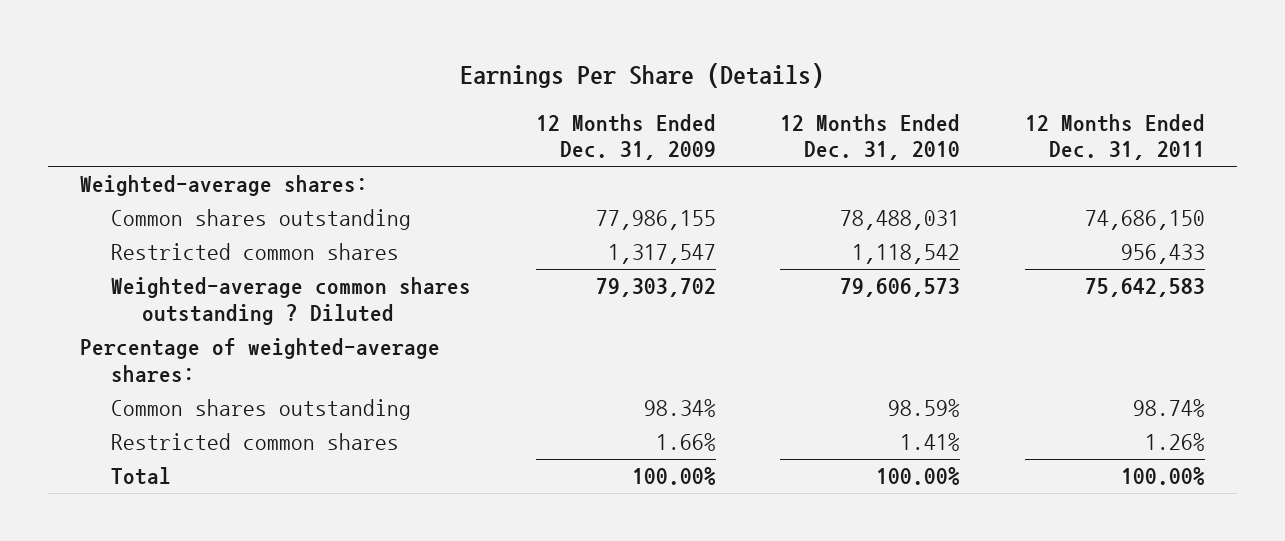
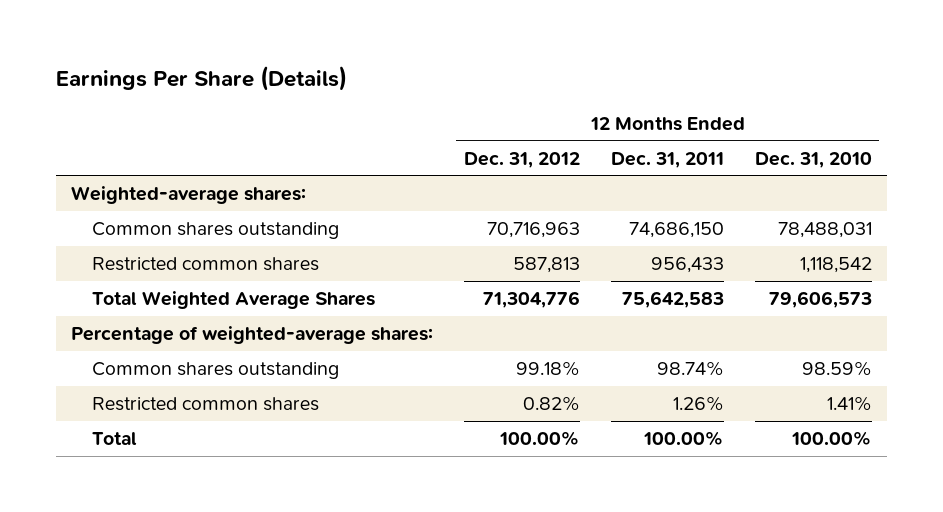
- | 12 Months Ended Dec. 31, 2009 | 12 Months Ended Dec. 31, 2010 | 12 Months Ended Dec. 31, 2011
+ | 12 Months Ended Dec. 31, 2012 | 12 Months Ended Dec. 31, 2011 | 12 Months Ended Dec. 31, 2010
- Weighted-average common shares outstanding ? Diluted | 79,303,702 | 79,606,573 | 75,642,583
+ Total Weighted Average Shares | 71,304,776 | 75,642,583 | 79,606,573

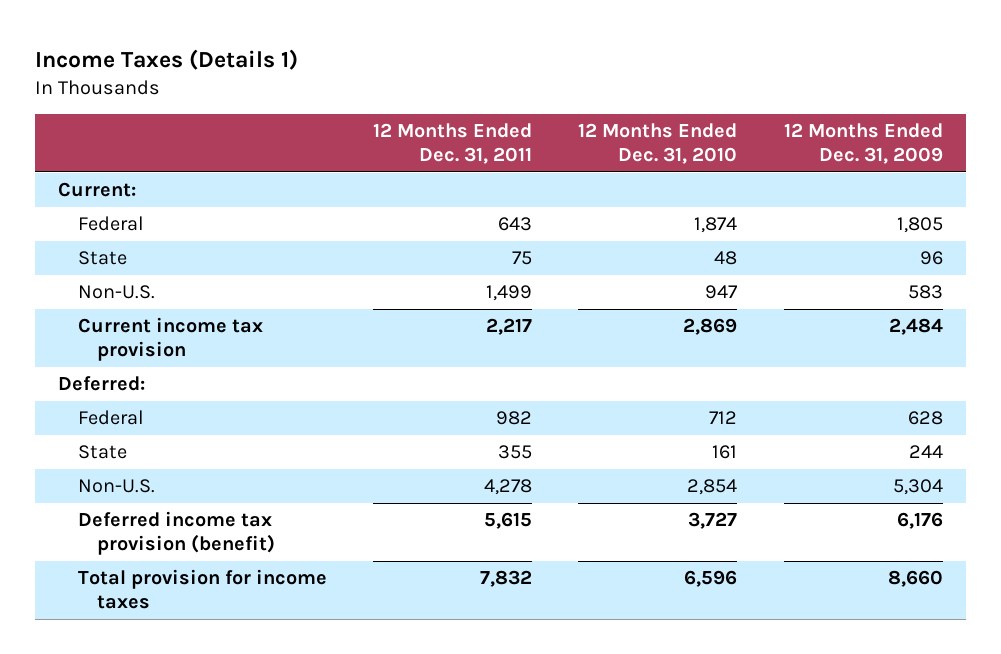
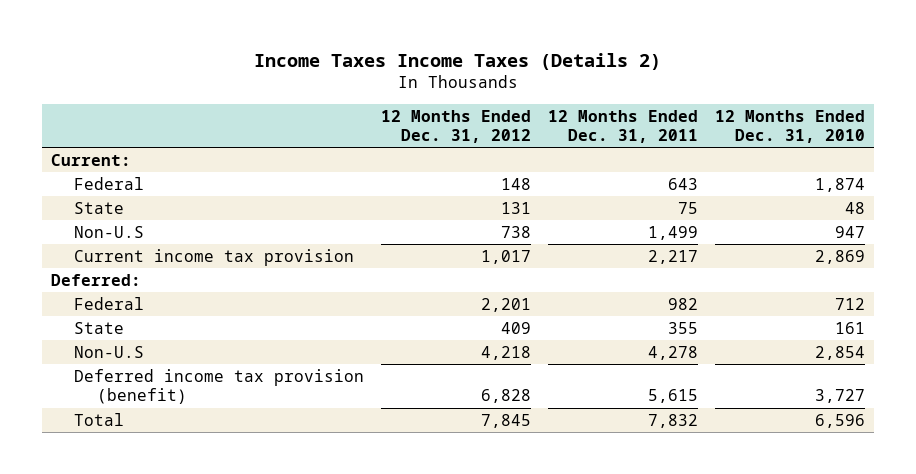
- Income Taxes (Details 1)
+ Income Taxes Income Taxes (Details 2)
- | 12 Months Ended Dec. 31, 2011 | 12 Months Ended Dec. 31, 2010 | 12 Months Ended Dec. 31, 2009
+ | 12 Months Ended Dec. 31, 2012 | 12 Months Ended Dec. 31, 2011 | 12 Months Ended Dec. 31, 2010
- Non-U.S. | 1,499 | 947 | 583
+ Non-U.S | 738 | 1,499 | 947
- Non-U.S. | 4,278 | 2,854 | 5,304
+ Non-U.S | 4,218 | 4,278 | 2,854
- Total provision for income taxes | 7,832 | 6,596 | 8,660
+ Total | 7,845 | 7,832 | 6,596

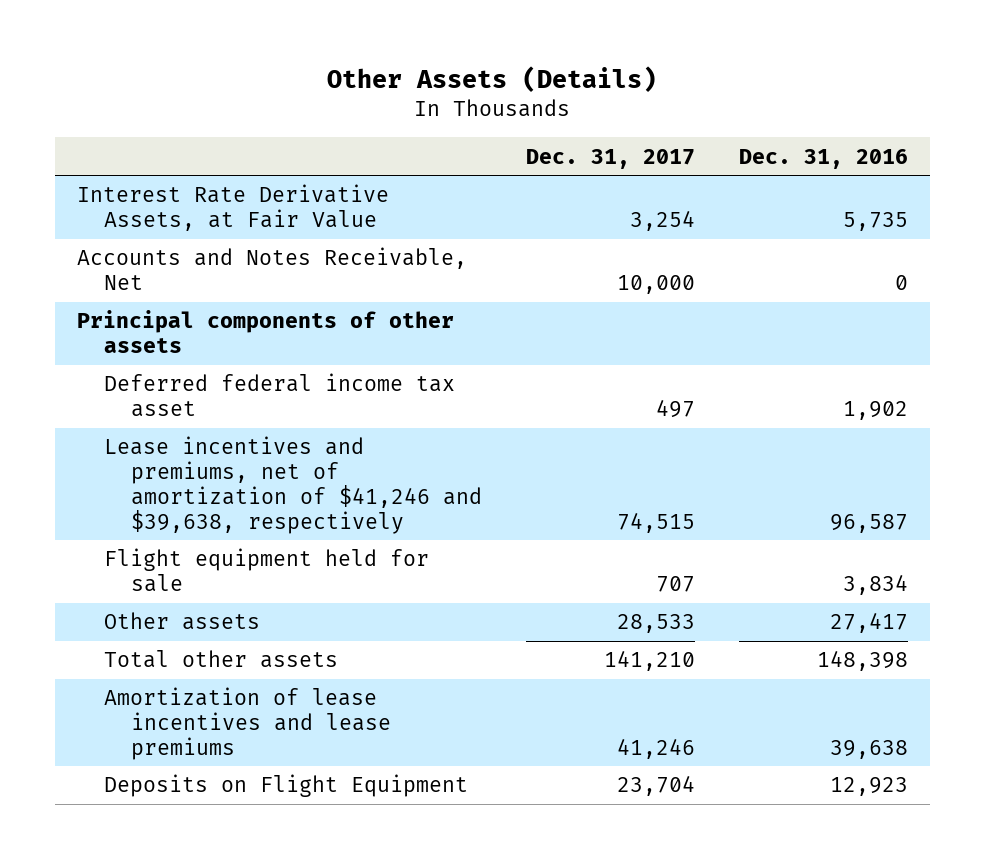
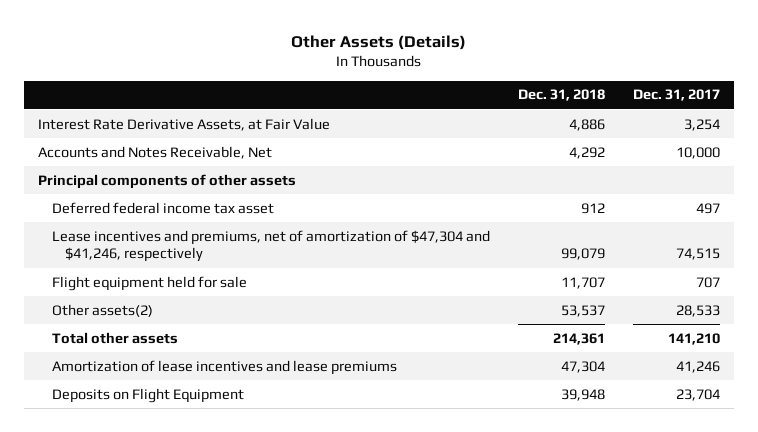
- | Dec. 31, 2017 | Dec. 31, 2016
+ | Dec. 31, 2018 | Dec. 31, 2017
- Lease incentives and premiums, net of amortization of $41,246 and $39,638, respectively | 74,515 | 96,587
+ Lease incentives and premiums, net of amortization of $47,304 and $41,246, respectively | 99,079 | 74,515
- Other assets | 28,533 | 27,417
+ Other assets(2) | 53,537 | 28,533

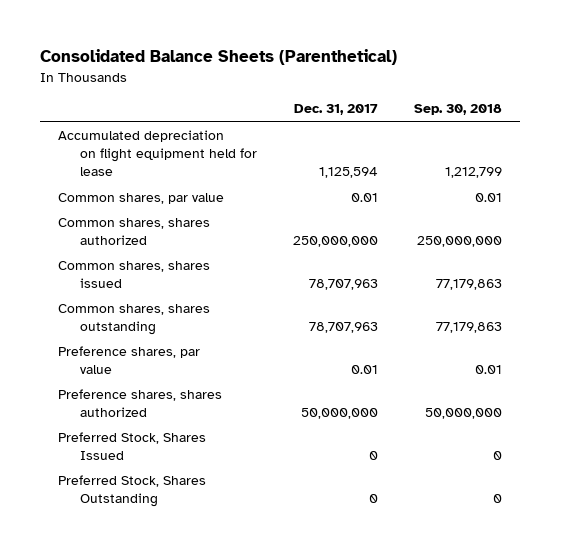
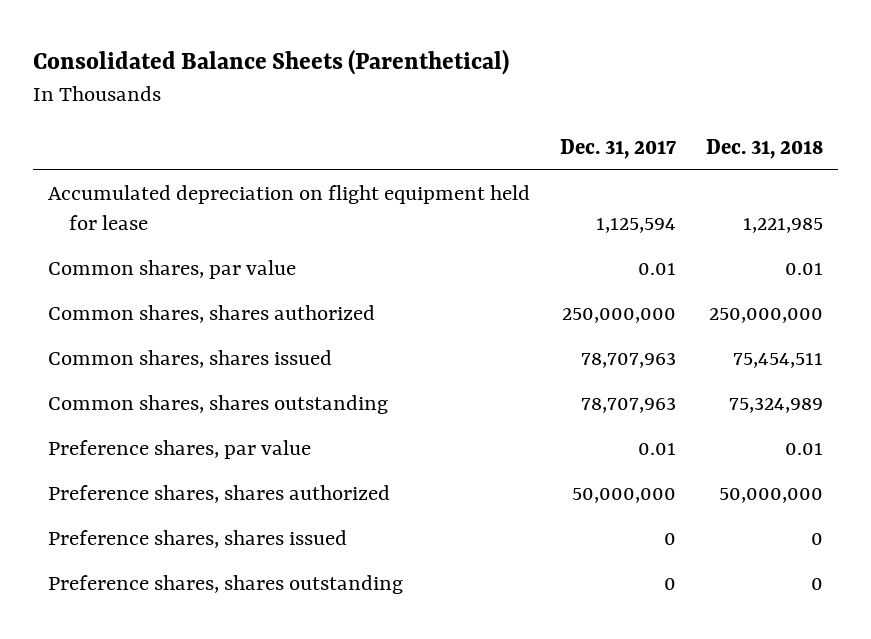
- | Dec. 31, 2017 | Sep. 30, 2018
+ | Dec. 31, 2017 | Dec. 31, 2018
- Preferred Stock, Shares Issued | 0 | 0
- Preferred Stock, Shares Outstanding | 0 | 0
+ Preference shares, shares issued | 0 | 0
+ Preference shares, shares outstanding | 0 | 0

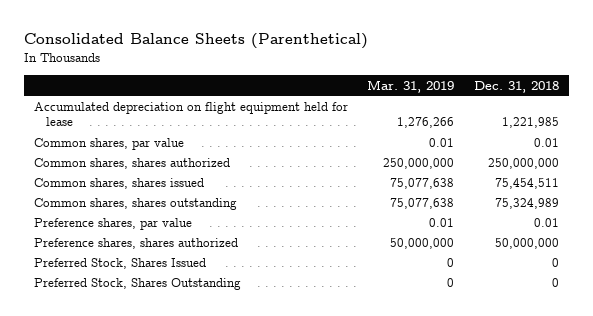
- | Dec. 31, 2017 | Dec. 31, 2018
+ | Mar. 31, 2019 | Dec. 31, 2018
- Preference shares, shares issued | 0 | 0
- Preference shares, shares outstanding | 0 | 0
+ Preferred Stock, Shares Issued | 0 | 0
+ Preferred Stock, Shares Outstanding | 0 | 0

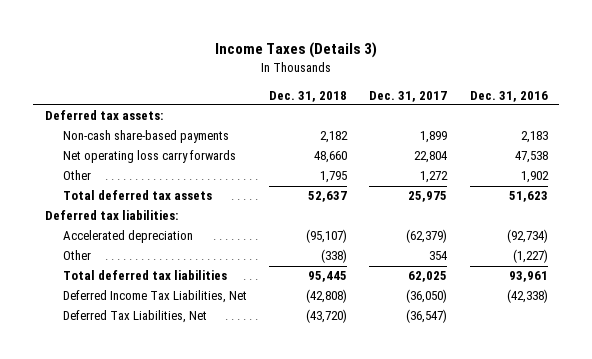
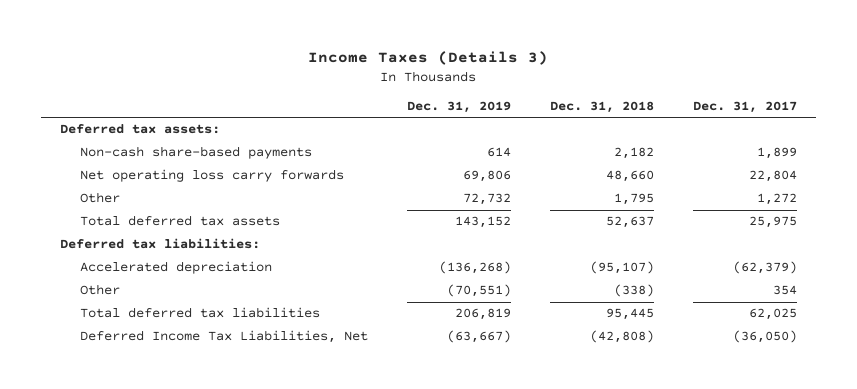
- | Dec. 31, 2018 | Dec. 31, 2017 | Dec. 31, 2016
+ | Dec. 31, 2019 | Dec. 31, 2018 | Dec. 31, 2017
- Deferred Tax Liabilities, Net | (43,720) | (36,547) |

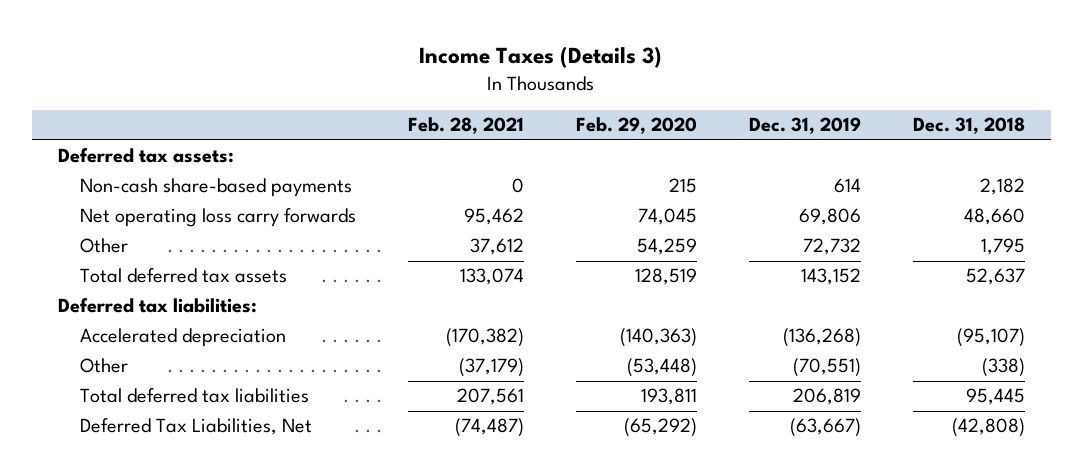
- | Dec. 31, 2019 | Dec. 31, 2018 | Dec. 31, 2017
+ | Feb. 28, 2021 | Feb. 29, 2020 | Dec. 31, 2019 | Dec. 31, 2018
- Deferred Income Tax Liabilities, Net | (63,667) | (42,808) | (36,050)
+ Deferred Tax Liabilities, Net | (74,487) | (65,292) | (63,667) | (42,808)

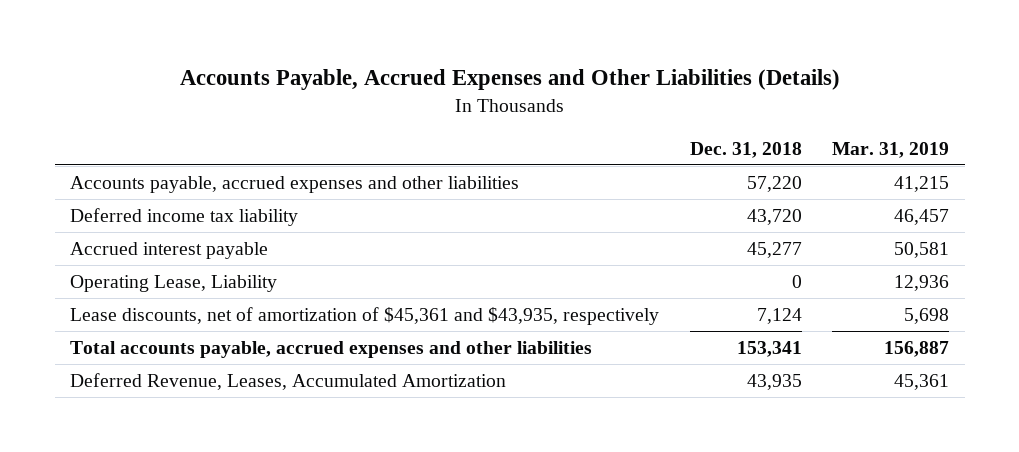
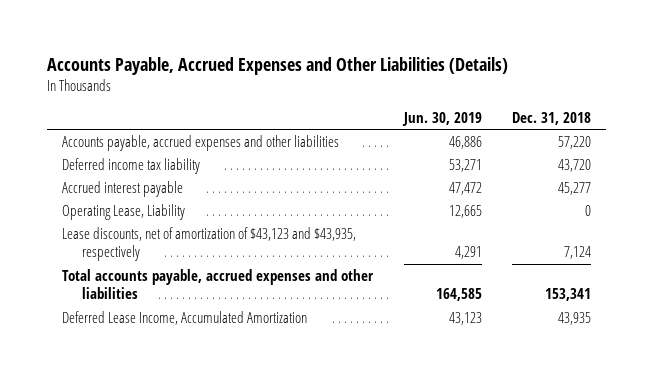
- | Dec. 31, 2018 | Mar. 31, 2019
+ | Jun. 30, 2019 | Dec. 31, 2018
- Lease discounts, net of amortization of $45,361 and $43,935, respectively | 7,124 | 5,698
+ Lease discounts, net of amortization of $43,123 and $43,935, respectively | 4,291 | 7,124
- Deferred Revenue, Leases, Accumulated Amortization | 43,935 | 45,361
+ Deferred Lease Income, Accumulated Amortization | 43,123 | 43,935

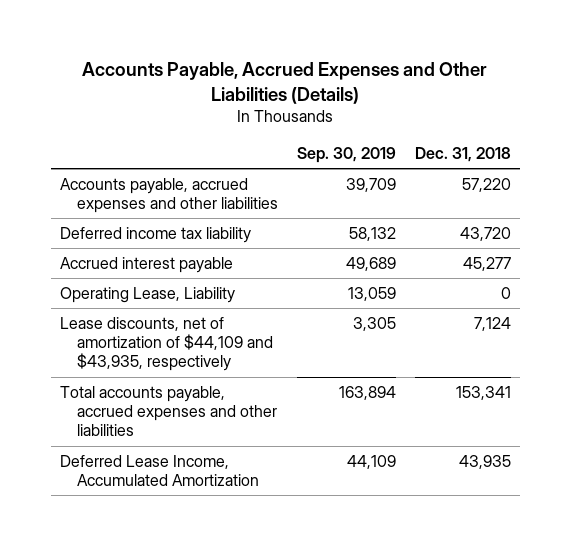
- | Jun. 30, 2019 | Dec. 31, 2018
+ | Sep. 30, 2019 | Dec. 31, 2018
- Lease discounts, net of amortization of $43,123 and $43,935, respectively | 4,291 | 7,124
+ Lease discounts, net of amortization of $44,109 and $43,935, respectively | 3,305 | 7,124

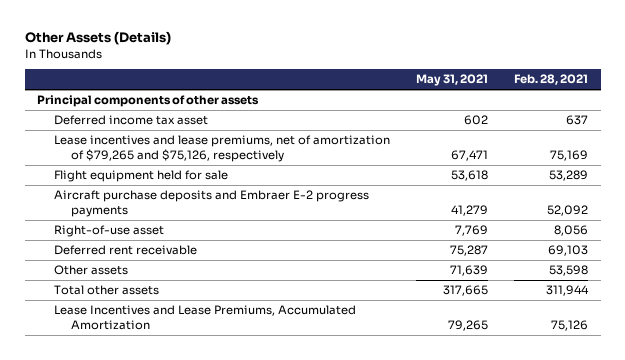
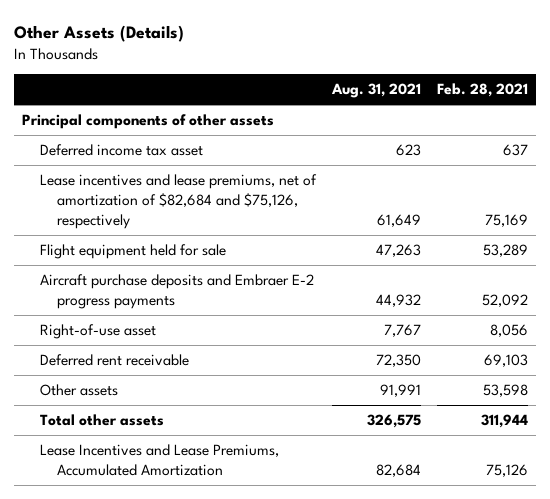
- | May 31, 2021 | Feb. 28, 2021
+ | Aug. 31, 2021 | Feb. 28, 2021
- Lease incentives and lease premiums, net of amortization of $79,265 and $75,126, respectively | 67,471 | 75,169
+ Lease incentives and lease premiums, net of amortization of $82,684 and $75,126, respectively | 61,649 | 75,169

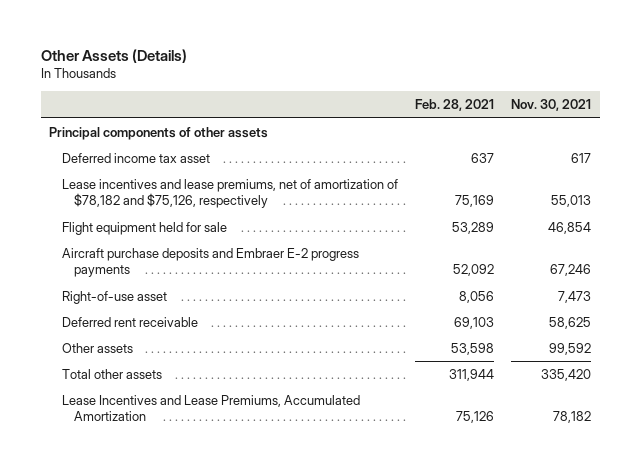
- | Aug. 31, 2021 | Feb. 28, 2021
+ | Feb. 28, 2021 | Nov. 30, 2021
- Lease incentives and lease premiums, net of amortization of $82,684 and $75,126, respectively | 61,649 | 75,169
+ Lease incentives and lease premiums, net of amortization of $78,182 and $75,126, respectively | 75,169 | 55,013

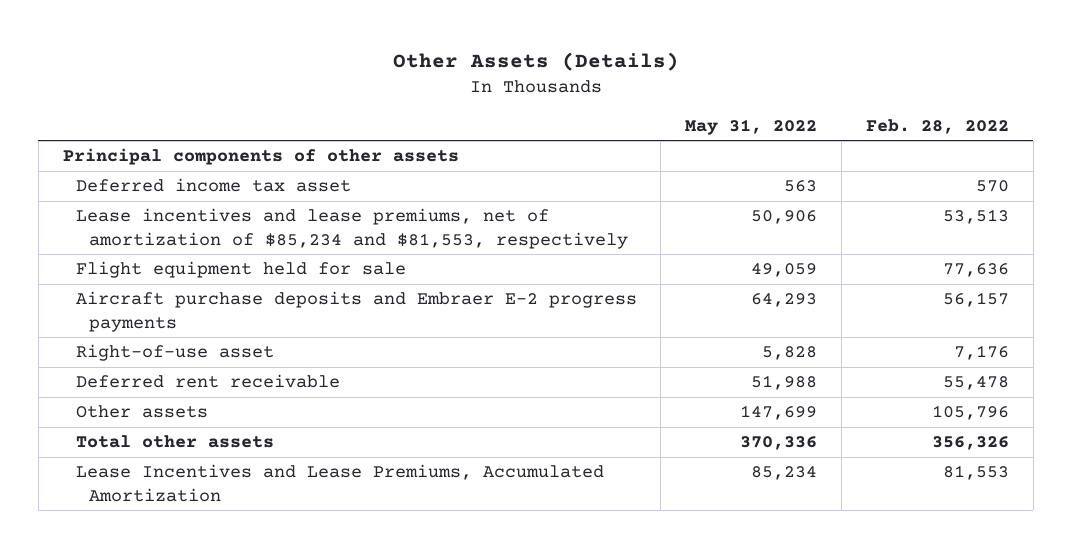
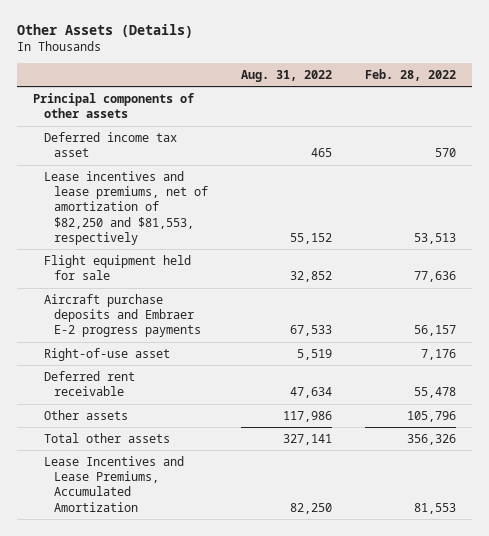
- | May 31, 2022 | Feb. 28, 2022
+ | Aug. 31, 2022 | Feb. 28, 2022
- Lease incentives and lease premiums, net of amortization of $85,234 and $81,553, respectively | 50,906 | 53,513
+ Lease incentives and lease premiums, net of amortization of $82,250 and $81,553, respectively | 55,152 | 53,513

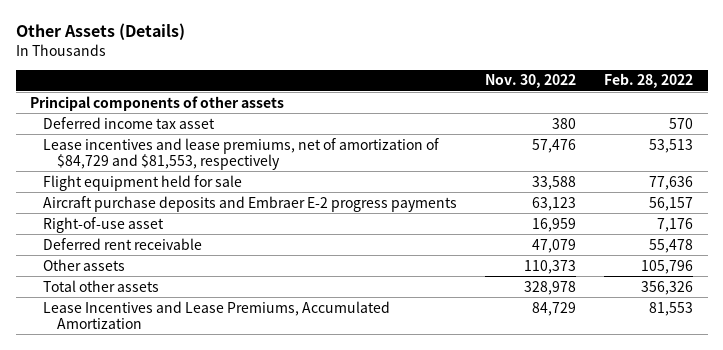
- | Aug. 31, 2022 | Feb. 28, 2022
+ | Nov. 30, 2022 | Feb. 28, 2022
- Lease incentives and lease premiums, net of amortization of $82,250 and $81,553, respectively | 55,152 | 53,513
+ Lease incentives and lease premiums, net of amortization of $84,729 and $81,553, respectively | 57,476 | 53,513

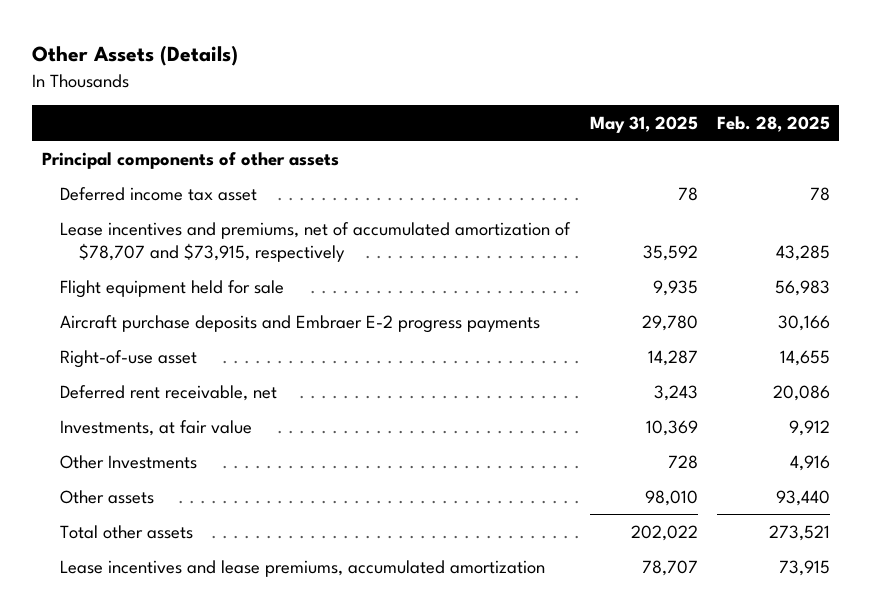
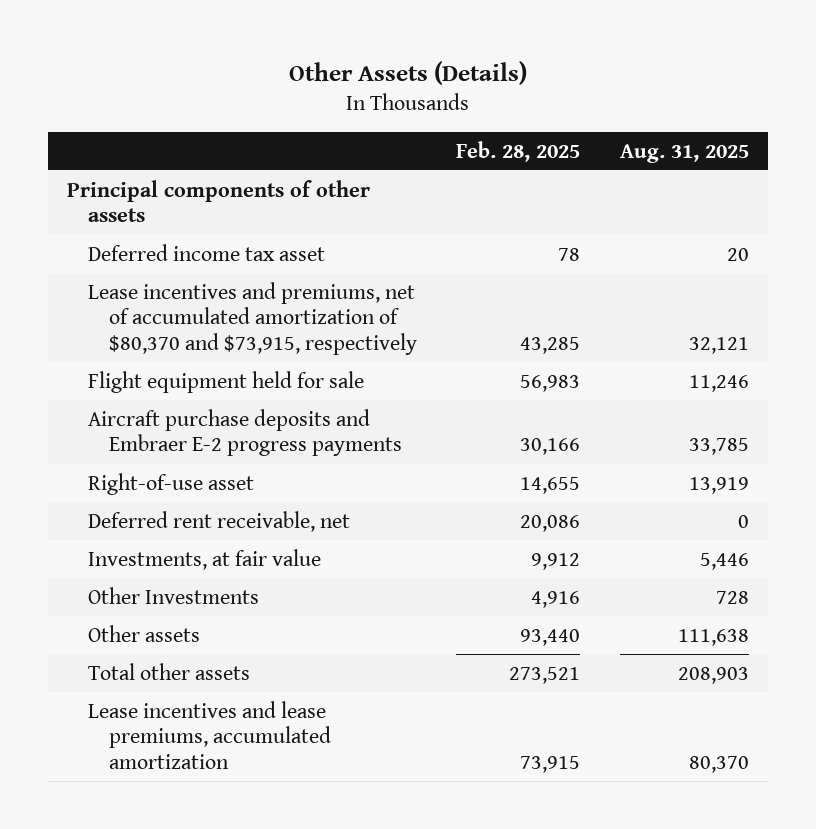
- | May 31, 2025 | Feb. 28, 2025
+ | Feb. 28, 2025 | Aug. 31, 2025
- Lease incentives and premiums, net of accumulated amortization of $78,707 and $73,915, respectively | 35,592 | 43,285
+ Lease incentives and premiums, net of accumulated amortization of $80,370 and $73,915, respectively | 43,285 | 32,121

